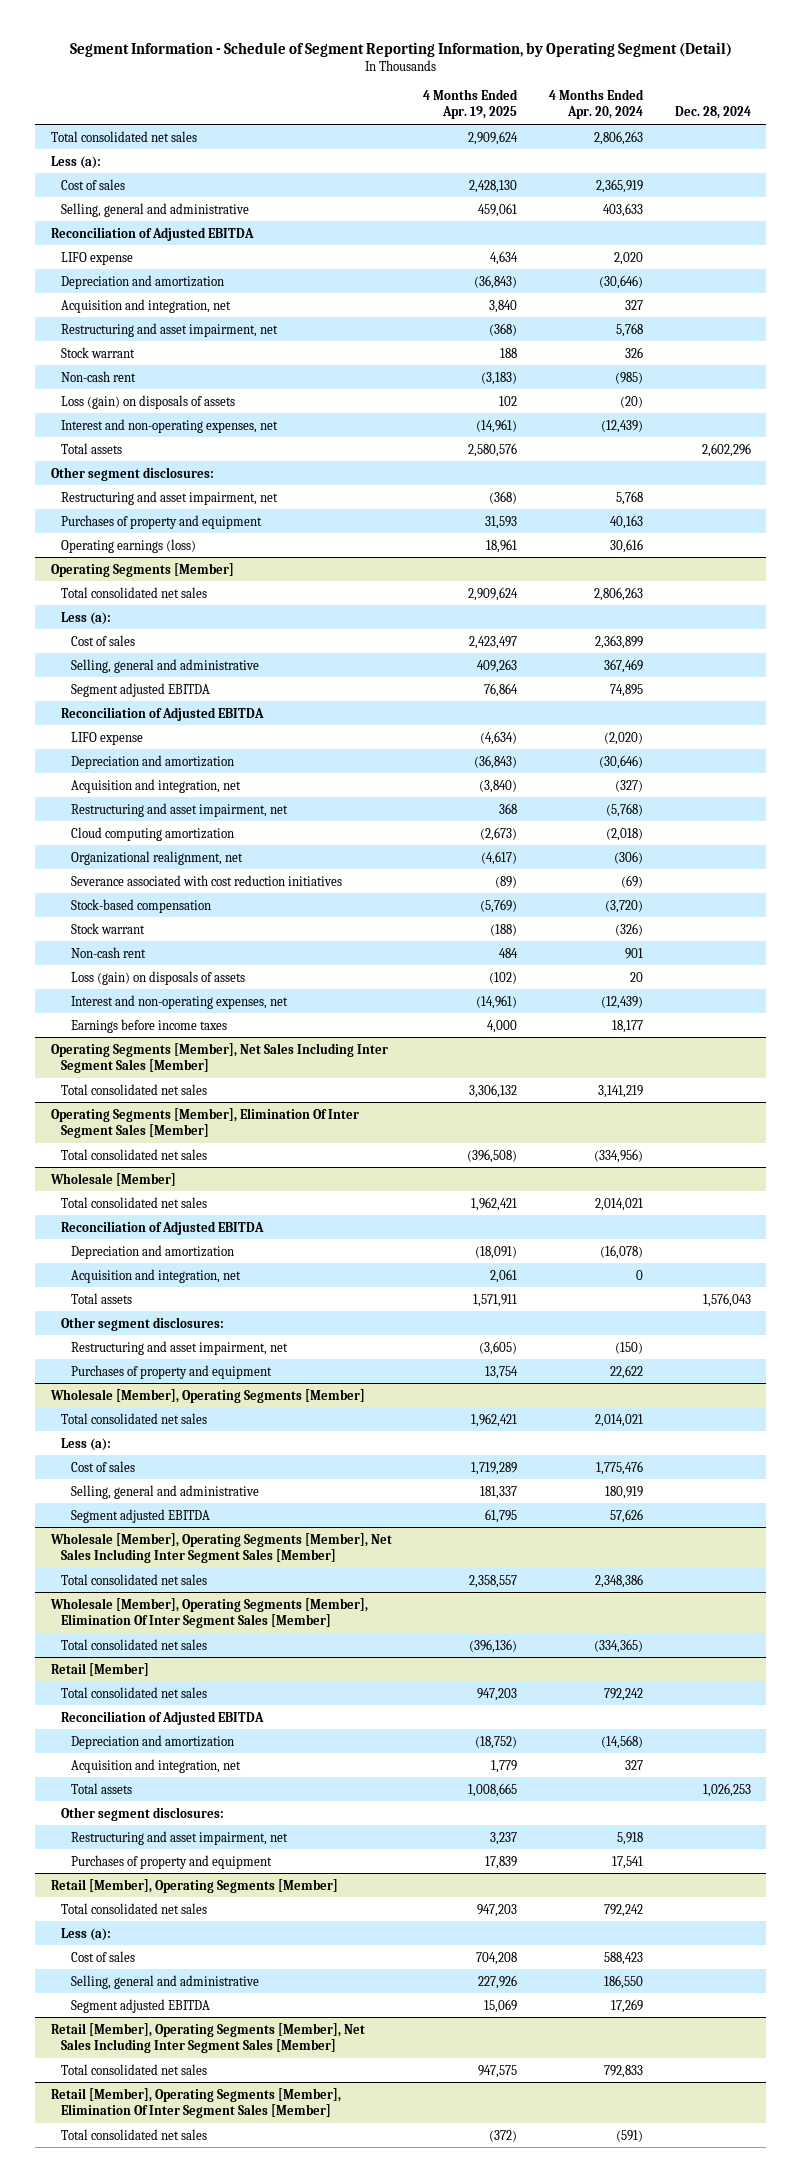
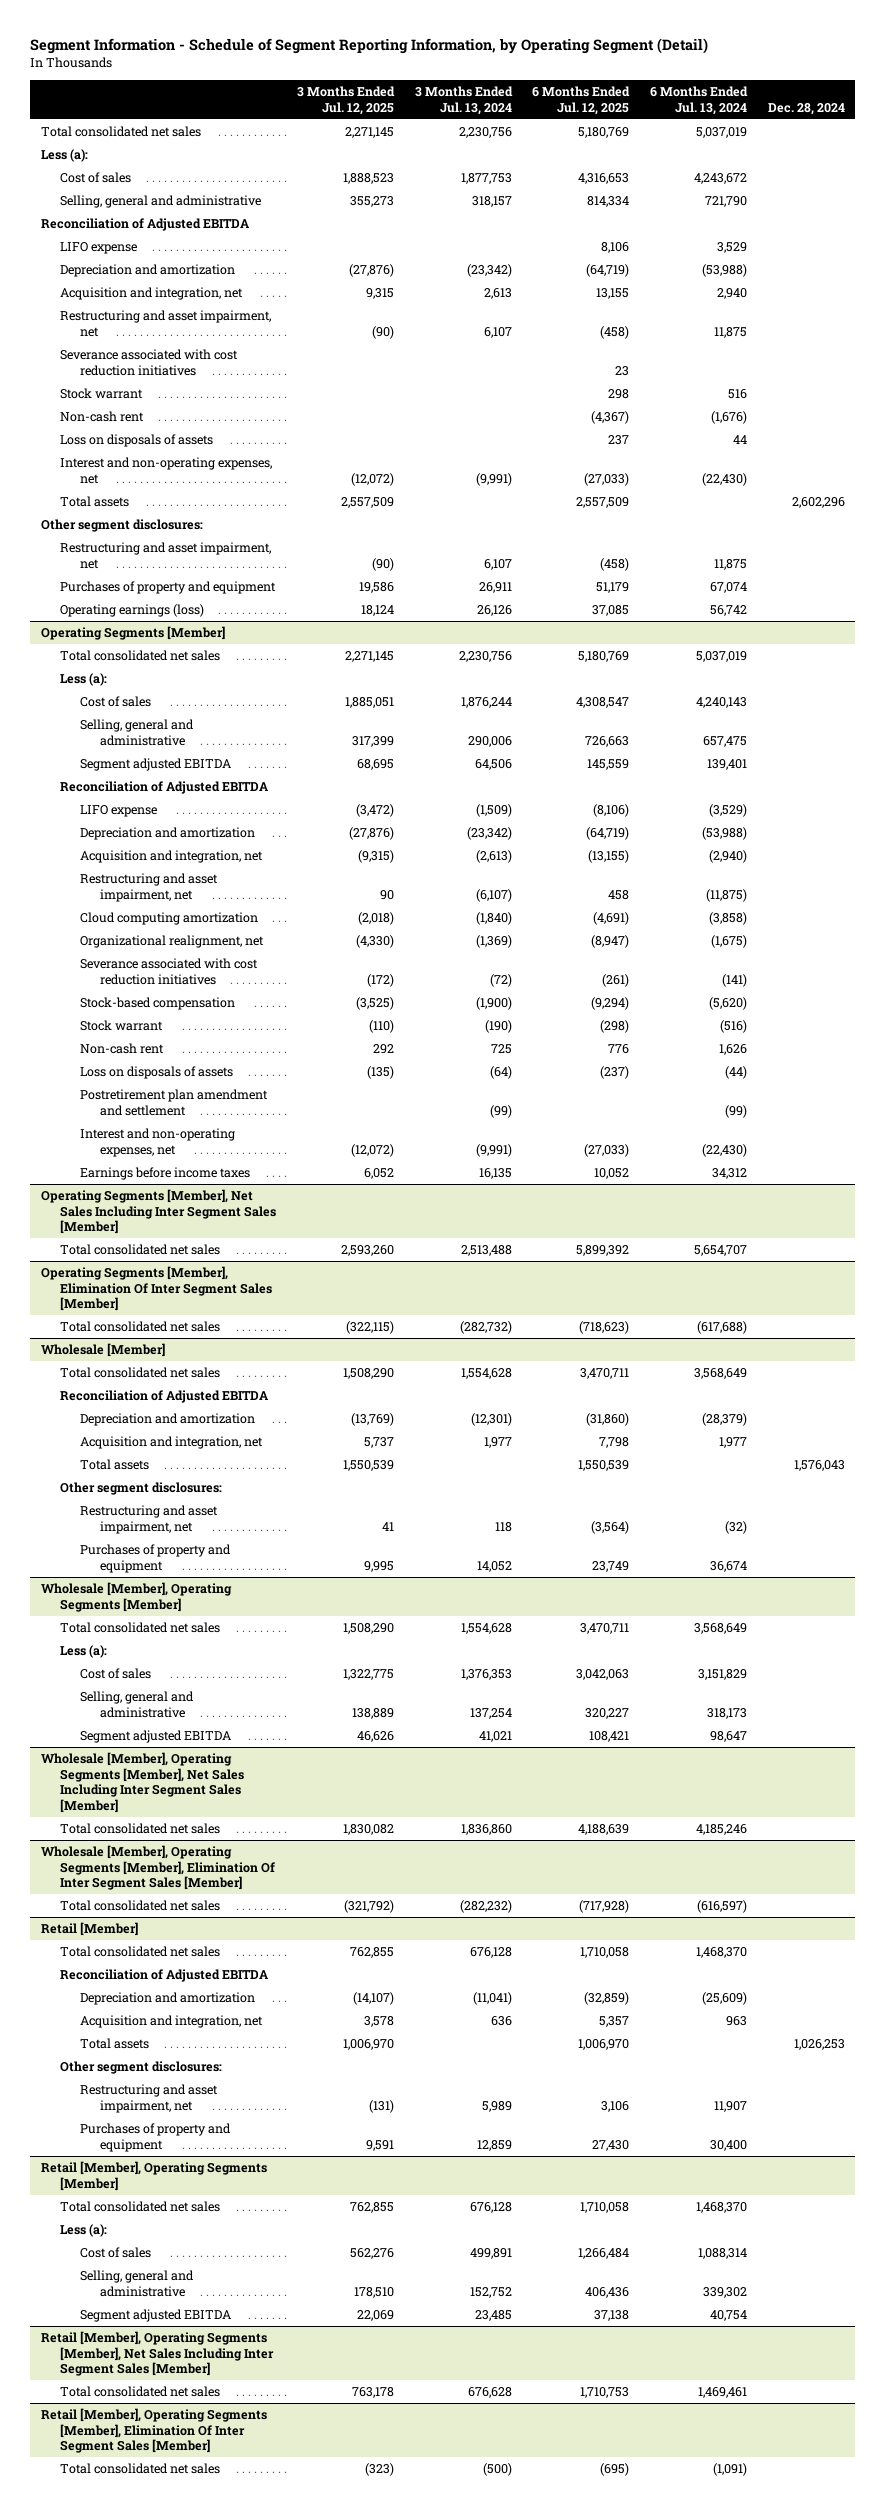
- | 4 Months Ended Apr. 19, 2025 | 4 Months Ended Apr. 20, 2024 | Dec. 28, 2024
+ | 3 Months Ended Jul. 12, 2025 | 3 Months Ended Jul. 13, 2024 | 6 Months Ended Jul. 12, 2025 | 6 Months Ended Jul. 13, 2024 | Dec. 28, 2024
+ Severance associated with cost reduction initiatives | | | 23 | |
- Loss (gain) on disposals of assets | 102 | (20) |
+ Loss on disposals of assets | | | 237 | 44 |
@ Operating Segments [Member]
- Loss (gain) on disposals of assets | (102) | 20 |
+ Loss on disposals of assets | (135) | (64) | (237) | (44) |
+ Postretirement plan amendment and settlement | | (99) | | (99) |

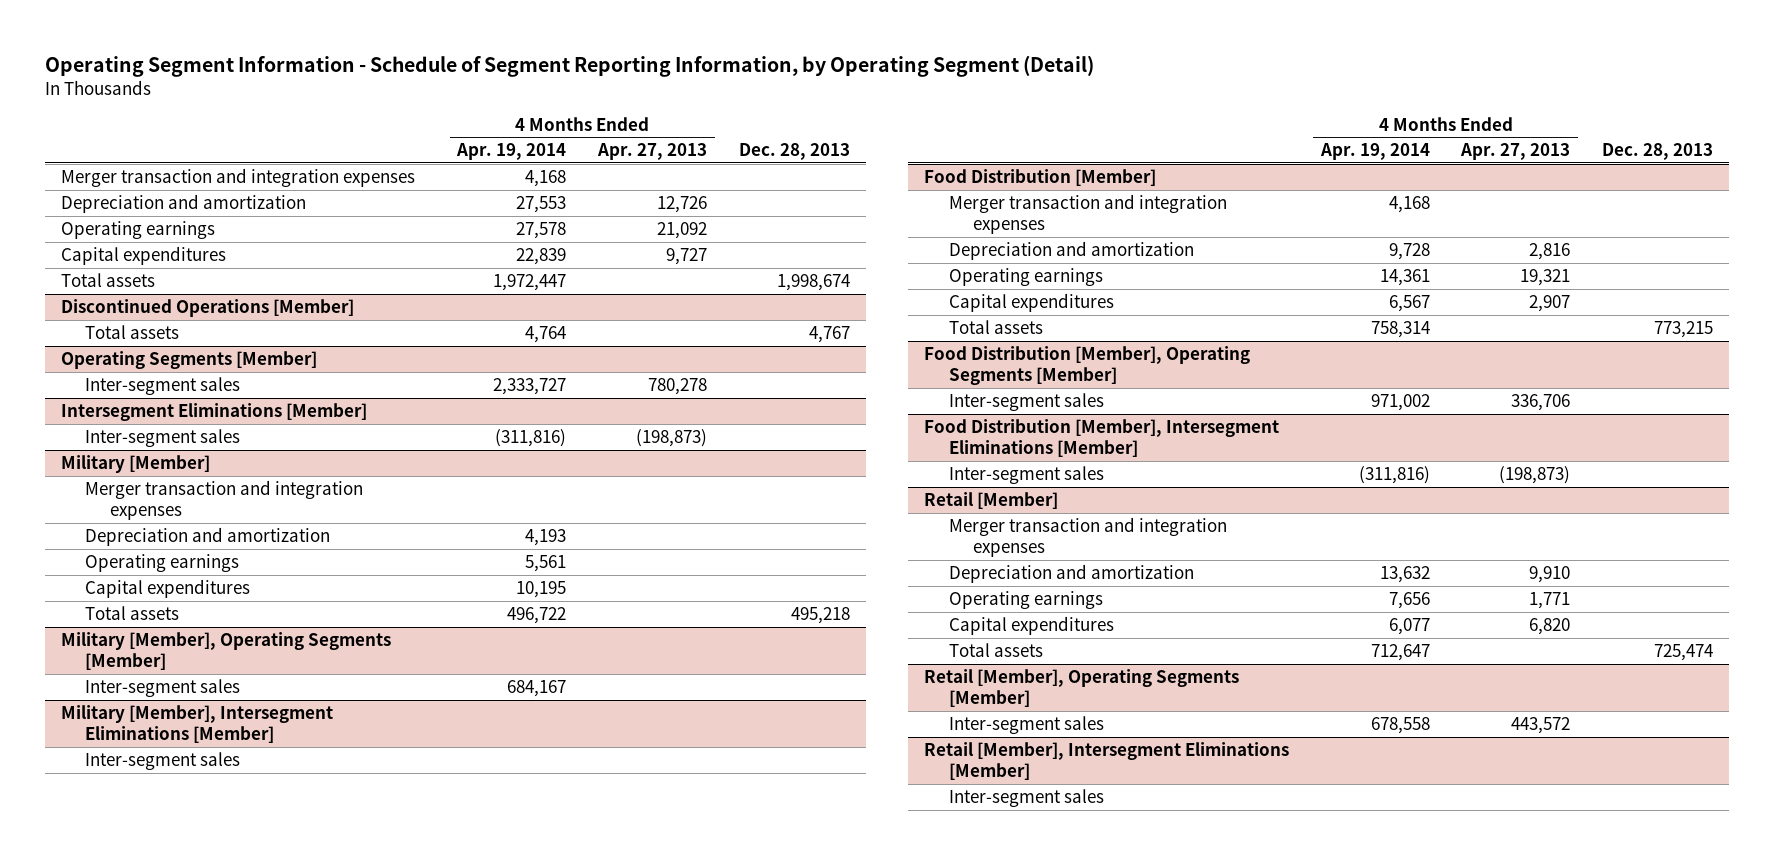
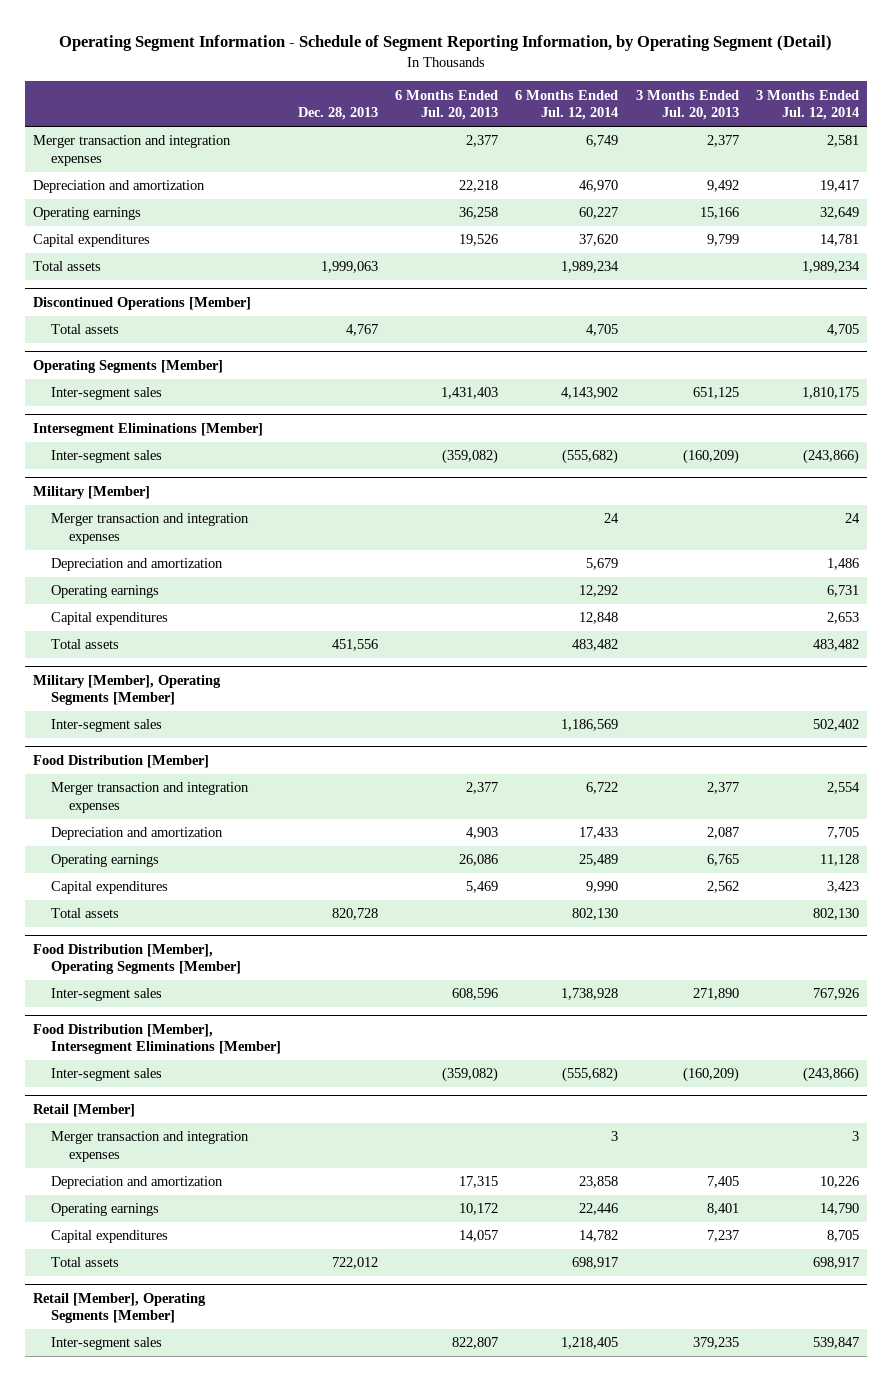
- | 4 Months Ended Apr. 19, 2014 | 4 Months Ended Apr. 27, 2013 | Dec. 28, 2013
+ | Dec. 28, 2013 | 6 Months Ended Jul. 20, 2013 | 6 Months Ended Jul. 12, 2014 | 3 Months Ended Jul. 20, 2013 | 3 Months Ended Jul. 12, 2014
- Total assets | 1,972,447 | | 1,998,674
+ Total assets | 1,999,063 | | 1,989,234 | | 1,989,234
@ Military [Member]
- Total assets | 496,722 | | 495,218
+ Total assets | 451,556 | | 483,482 | | 483,482
- Military [Member], Intersegment Eliminations [Member]
- Inter-segment sales
@ Food Distribution [Member]
- Total assets | 758,314 | | 773,215
+ Total assets | 820,728 | | 802,130 | | 802,130
@ Retail [Member]
- Total assets | 712,647 | | 725,474
+ Total assets | 722,012 | | 698,917 | | 698,917
- Retail [Member], Intersegment Eliminations [Member]
- Inter-segment sales

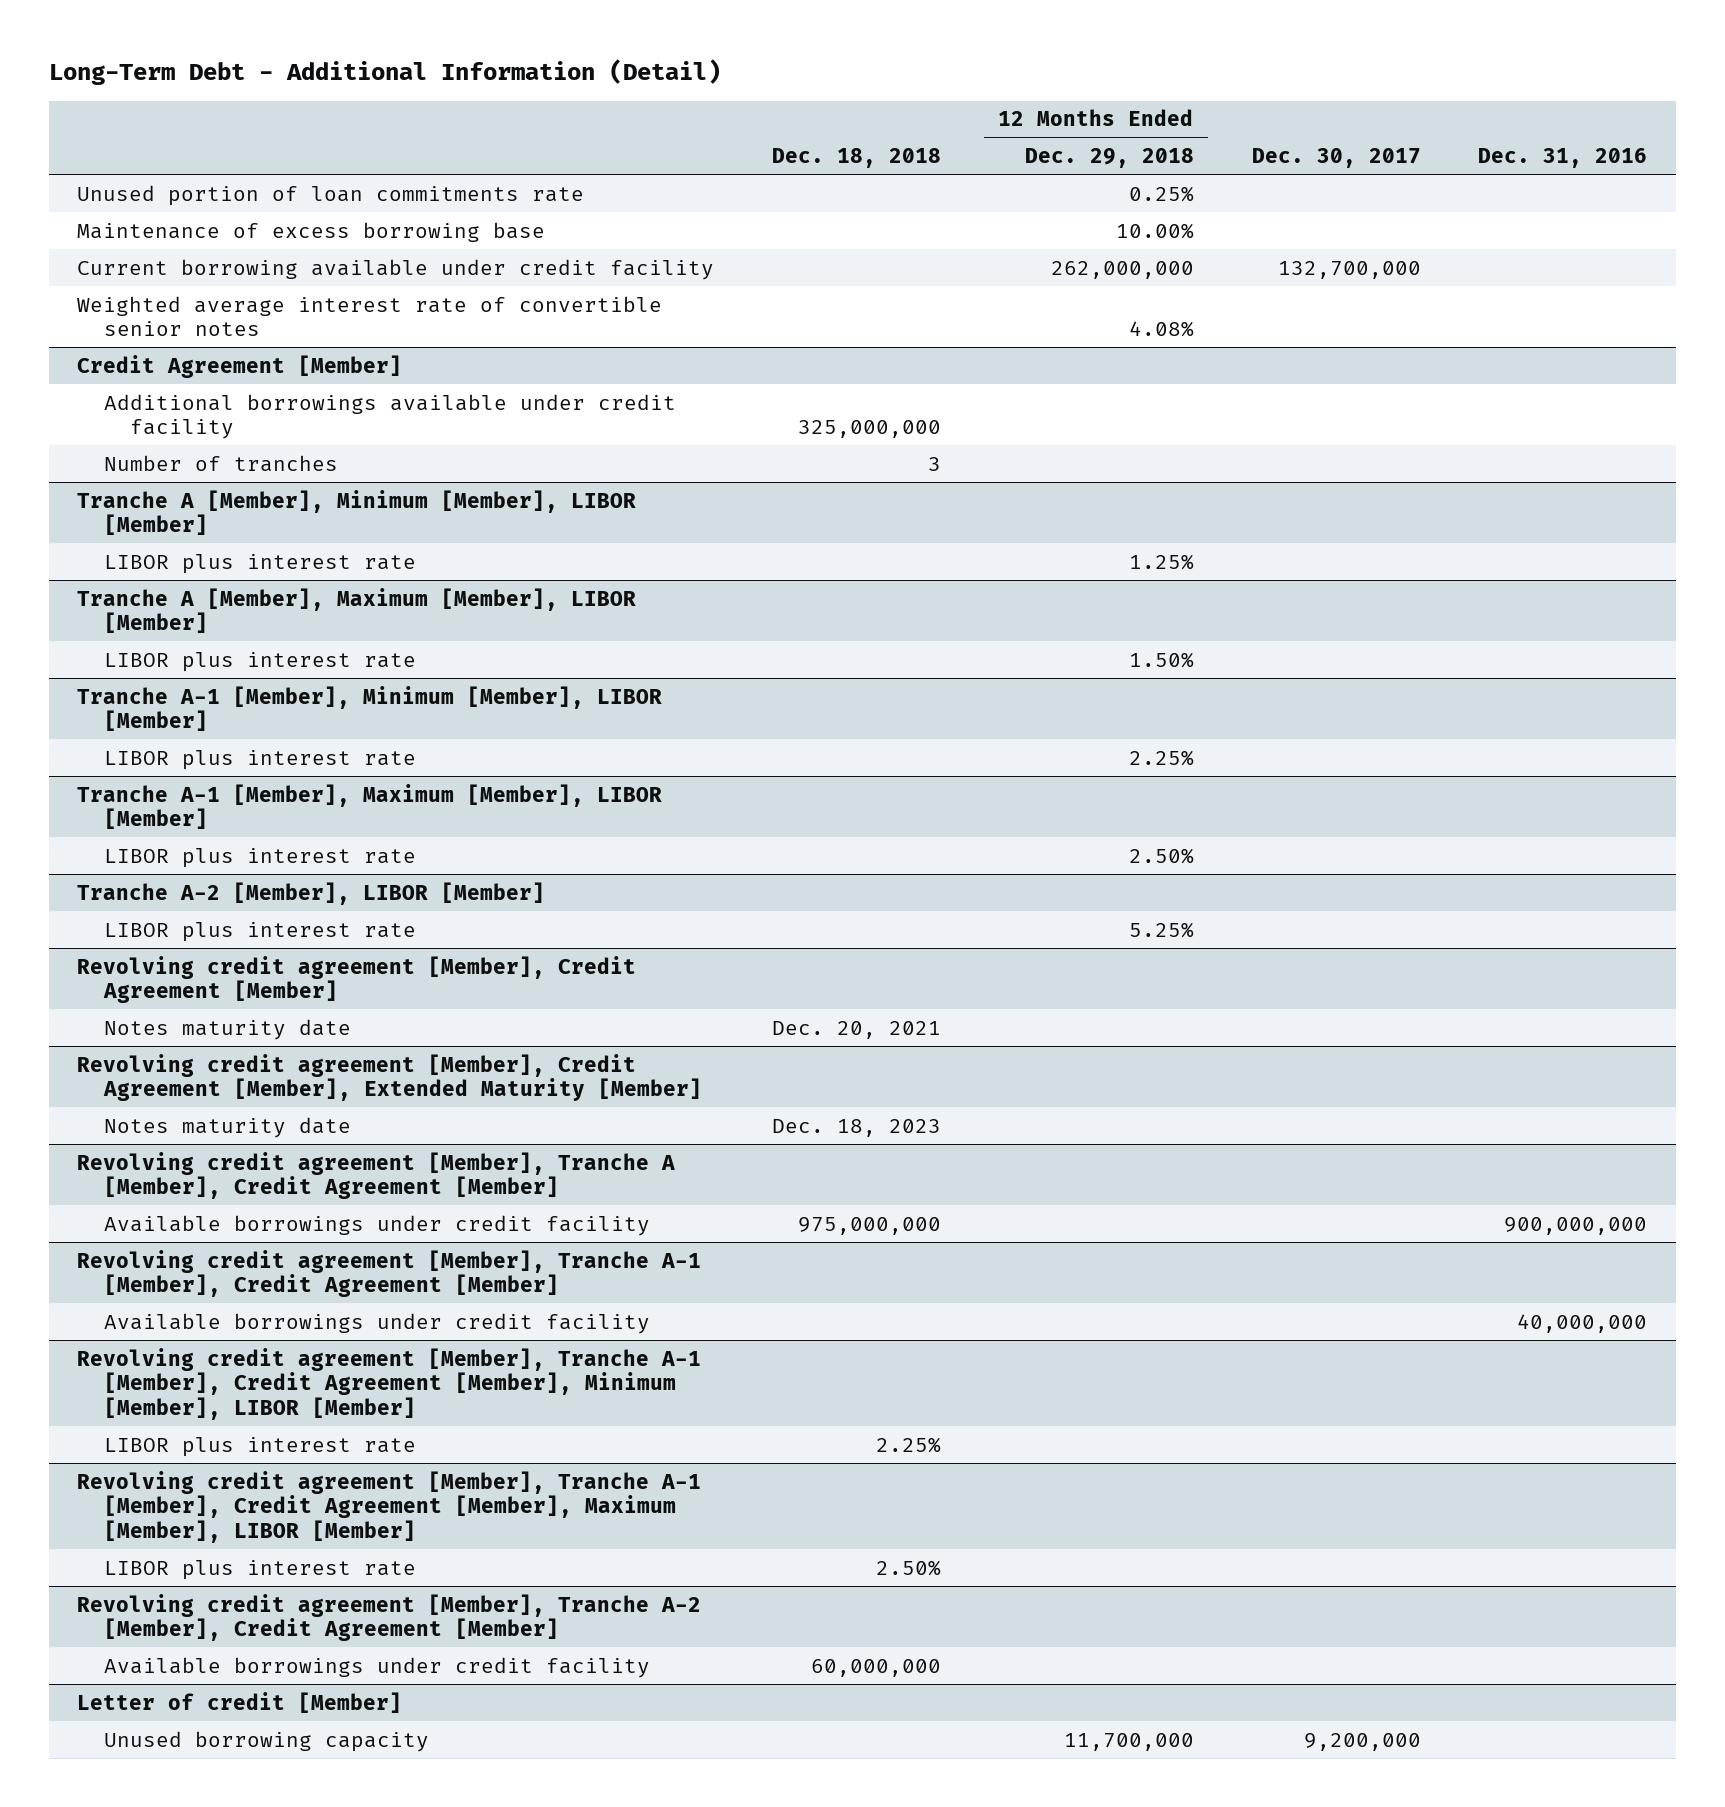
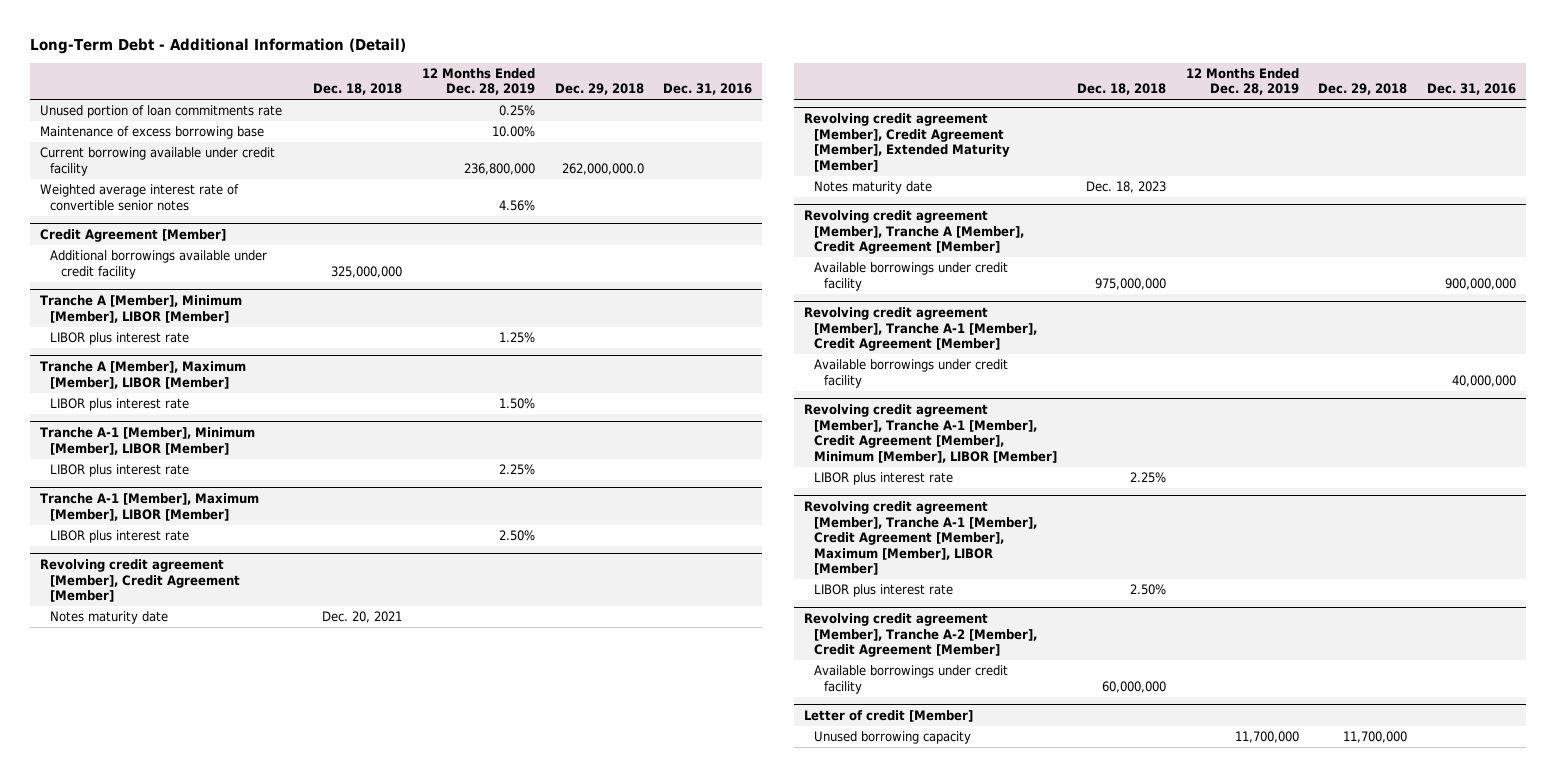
- | Dec. 18, 2018 | 12 Months Ended Dec. 29, 2018 | Dec. 30, 2017 | Dec. 31, 2016
+ | Dec. 18, 2018 | 12 Months Ended Dec. 28, 2019 | Dec. 29, 2018 | Dec. 31, 2016
@ Credit Agreement [Member]
- Number of tranches | 3 | | |
- Tranche A-2 [Member], LIBOR [Member]
- LIBOR plus interest rate | | 5.25% | |

